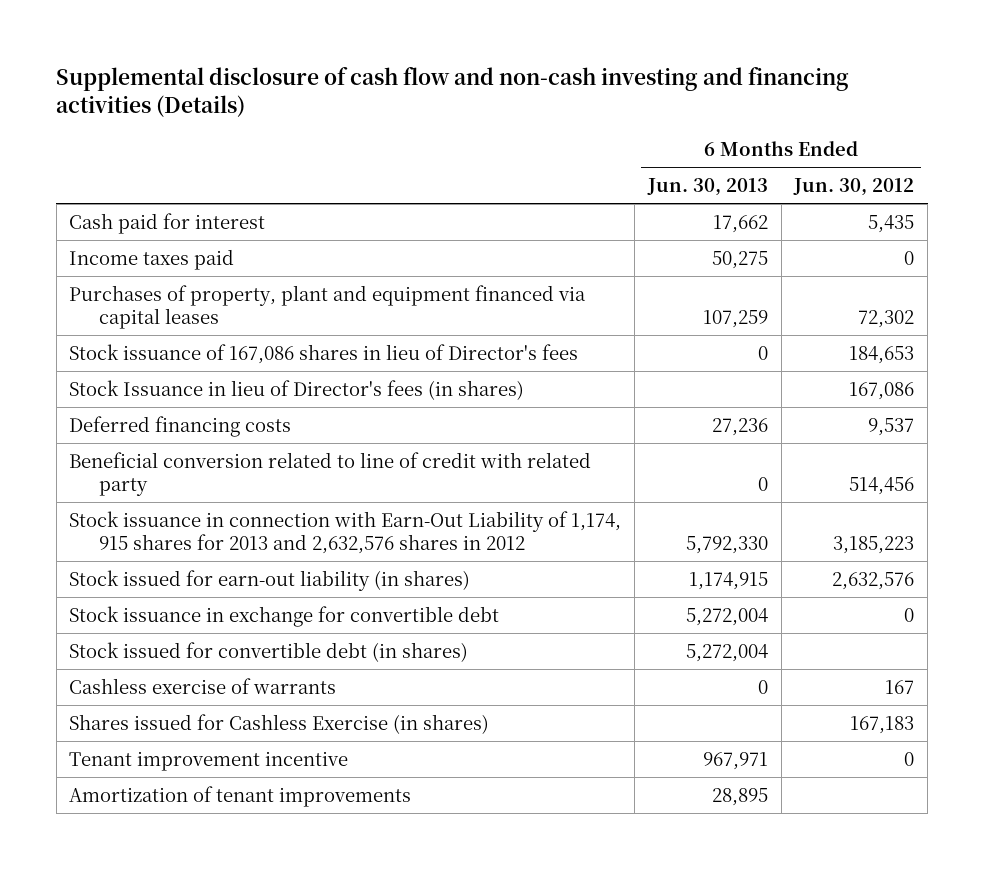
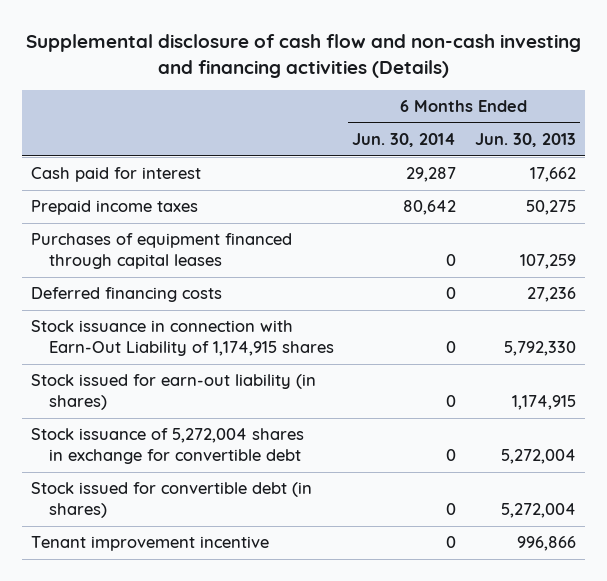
- | 6 Months Ended Jun. 30, 2013 | 6 Months Ended Jun. 30, 2012
+ | 6 Months Ended Jun. 30, 2014 | 6 Months Ended Jun. 30, 2013
- Income taxes paid | 50,275 | 0
- Purchases of property, plant and equipment financed via capital leases | 107,259 | 72,302
- Stock issuance of 167,086 shares in lieu of Director's fees | 0 | 184,653
- Stock Issuance in lieu of Director's fees (in shares) | | 167,086
+ Prepaid income taxes | 80,642 | 50,275
+ Purchases of equipment financed through capital leases | 0 | 107,259
- Beneficial conversion related to line of credit with related party | 0 | 514,456
- Stock issuance in connection with Earn-Out Liability of 1,174, 915 shares for 2013 and 2,632,576 shares in 2012 | 5,792,330 | 3,185,223
+ Stock issuance in connection with Earn-Out Liability of 1,174,915 shares | 0 | 5,792,330
- Stock issuance in exchange for convertible debt | 5,272,004 | 0
+ Stock issuance of 5,272,004 shares in exchange for convertible debt | 0 | 5,272,004
- Cashless exercise of warrants | 0 | 167
- Shares issued for Cashless Exercise (in shares) | | 167,183
- Tenant improvement incentive | 967,971 | 0
- Amortization of tenant improvements | 28,895 |
+ Tenant improvement incentive | 0 | 996,866

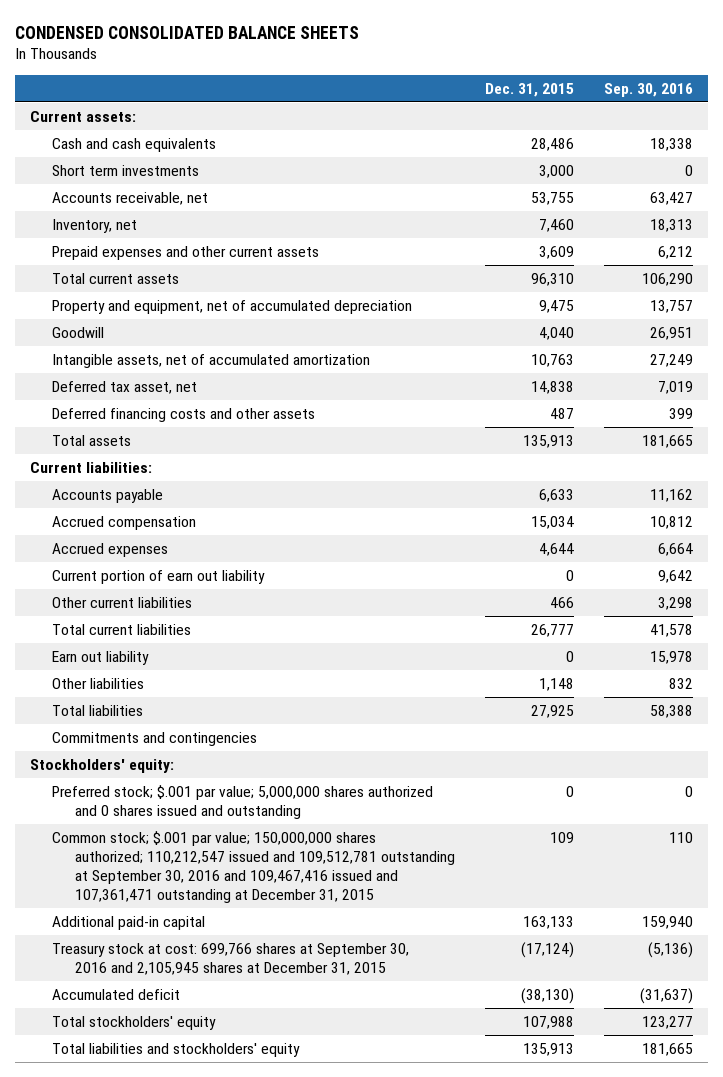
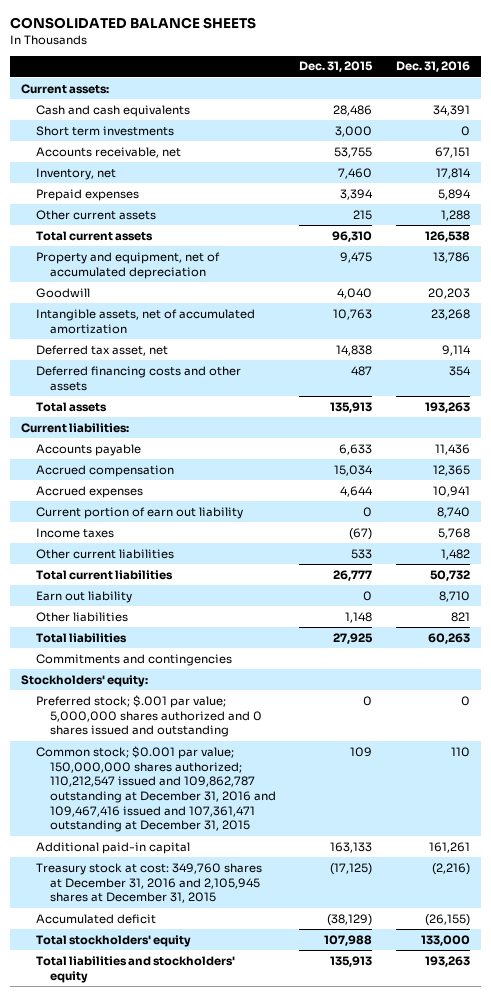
- CONDENSED CONSOLIDATED BALANCE SHEETS
+ CONSOLIDATED BALANCE SHEETS
- | Dec. 31, 2015 | Sep. 30, 2016
+ | Dec. 31, 2015 | Dec. 31, 2016
- Prepaid expenses and other current assets | 3,609 | 6,212
+ Prepaid expenses | 3,394 | 5,894
+ Other current assets | 215 | 1,288
- Other current liabilities | 466 | 3,298
+ Income taxes | (67) | 5,768
+ Other current liabilities | 533 | 1,482
- Common stock; $.001 par value; 150,000,000 shares authorized; 110,212,547 issued and 109,512,781 outstanding at September 30, 2016 and 109,467,416 issued and 107,361,471 outstanding at December 31, 2015 | 109 | 110
+ Common stock; $0.001 par value; 150,000,000 shares authorized; 110,212,547 issued and 109,862,787 outstanding at December 31, 2016 and 109,467,416 issued and 107,361,471 outstanding at December 31, 2015 | 109 | 110
- Treasury stock at cost: 699,766 shares at September 30, 2016 and 2,105,945 shares at December 31, 2015 | (17,124) | (5,136)
- Accumulated deficit | (38,130) | (31,637)
+ Treasury stock at cost: 349,760 shares at December 31, 2016 and 2,105,945 shares at December 31, 2015 | (17,125) | (2,216)
+ Accumulated deficit | (38,129) | (26,155)

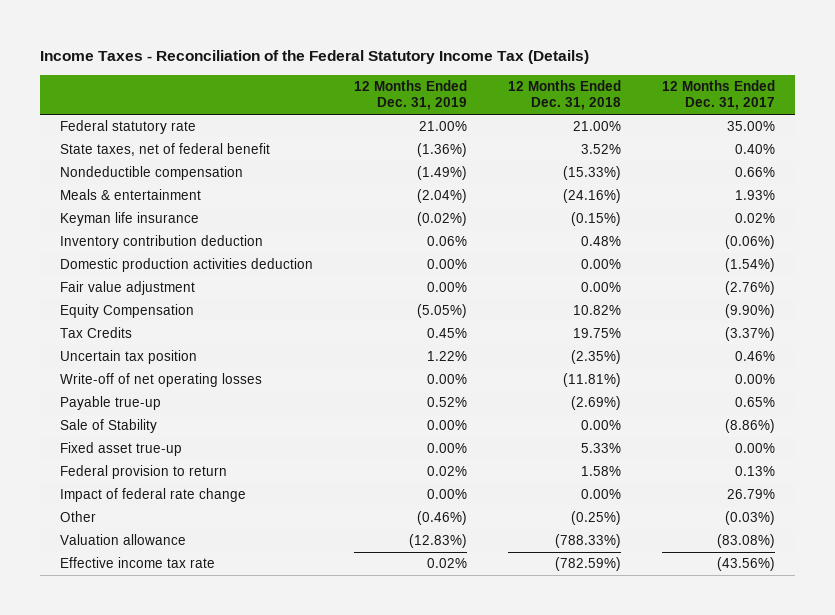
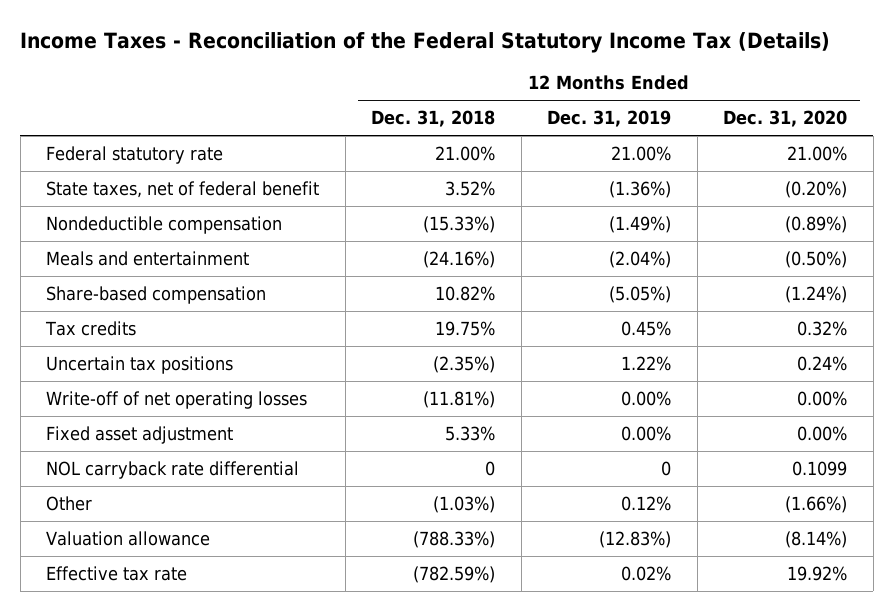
- | 12 Months Ended Dec. 31, 2019 | 12 Months Ended Dec. 31, 2018 | 12 Months Ended Dec. 31, 2017
+ | 12 Months Ended Dec. 31, 2018 | 12 Months Ended Dec. 31, 2019 | 12 Months Ended Dec. 31, 2020
- Meals & entertainment | (2.04%) | (24.16%) | 1.93%
- Keyman life insurance | (0.02%) | (0.15%) | 0.02%
- Inventory contribution deduction | 0.06% | 0.48% | (0.06%)
- Domestic production activities deduction | 0.00% | 0.00% | (1.54%)
- Fair value adjustment | 0.00% | 0.00% | (2.76%)
- Equity Compensation | (5.05%) | 10.82% | (9.90%)
- Tax Credits | 0.45% | 19.75% | (3.37%)
- Uncertain tax position | 1.22% | (2.35%) | 0.46%
+ Meals and entertainment | (24.16%) | (2.04%) | (0.50%)
+ Share-based compensation | 10.82% | (5.05%) | (1.24%)
+ Tax credits | 19.75% | 0.45% | 0.32%
+ Uncertain tax positions | (2.35%) | 1.22% | 0.24%
- Payable true-up | 0.52% | (2.69%) | 0.65%
- Sale of Stability | 0.00% | 0.00% | (8.86%)
- Fixed asset true-up | 0.00% | 5.33% | 0.00%
- Federal provision to return | 0.02% | 1.58% | 0.13%
- Impact of federal rate change | 0.00% | 0.00% | 26.79%
- Other | (0.46%) | (0.25%) | (0.03%)
+ Fixed asset adjustment | 5.33% | 0.00% | 0.00%
+ NOL carryback rate differential | 0 | 0 | 0.1099
+ Other | (1.03%) | 0.12% | (1.66%)
- Effective income tax rate | 0.02% | (782.59%) | (43.56%)
+ Effective tax rate | (782.59%) | 0.02% | 19.92%

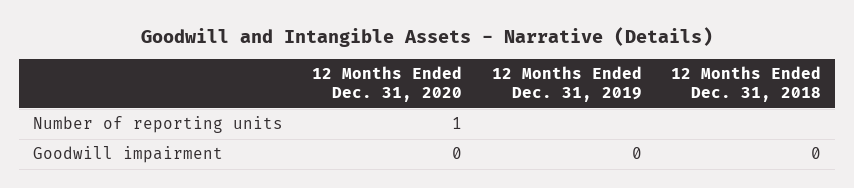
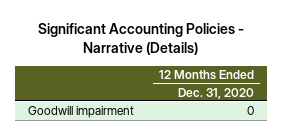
- Goodwill and Intangible Assets - Narrative (Details)
+ Significant Accounting Policies - Narrative (Details)
- | 12 Months Ended Dec. 31, 2020 | 12 Months Ended Dec. 31, 2019 | 12 Months Ended Dec. 31, 2018
+ | 12 Months Ended Dec. 31, 2020
- Number of reporting units | 1 | |

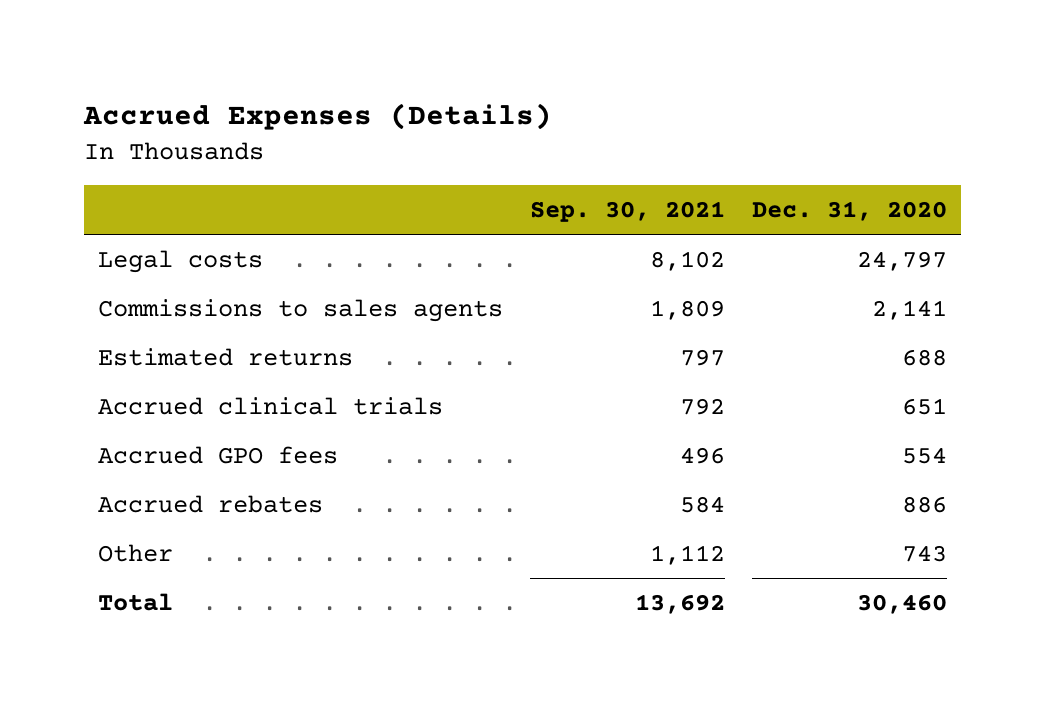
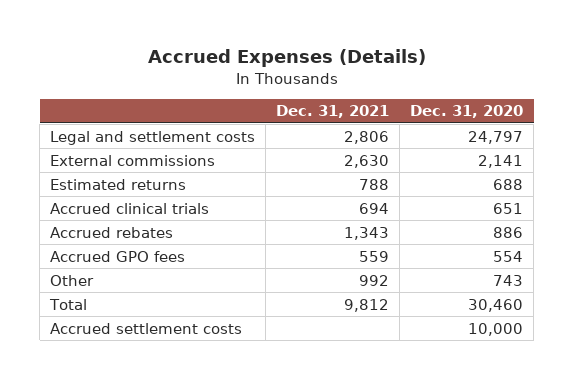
- | Sep. 30, 2021 | Dec. 31, 2020
+ | Dec. 31, 2021 | Dec. 31, 2020
- Legal costs | 8,102 | 24,797
- Commissions to sales agents | 1,809 | 2,141
+ Legal and settlement costs | 2,806 | 24,797
+ External commissions | 2,630 | 2,141
moved down: Accrued GPO fees | 559 | 554
+ Accrued settlement costs | | 10,000

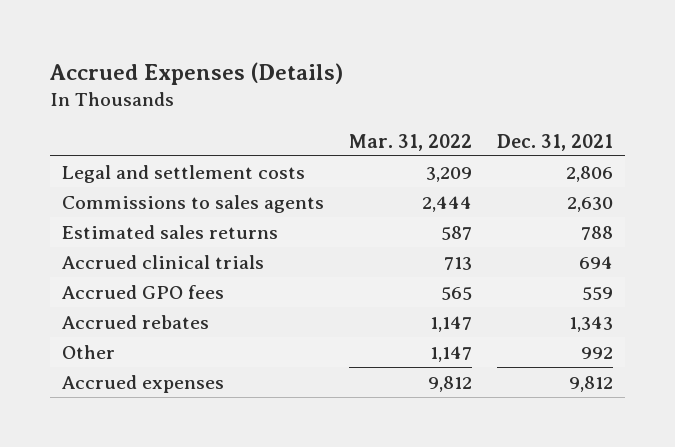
- | Dec. 31, 2021 | Dec. 31, 2020
+ | Mar. 31, 2022 | Dec. 31, 2021
- External commissions | 2,630 | 2,141
- Estimated returns | 788 | 688
+ Commissions to sales agents | 2,444 | 2,630
+ Estimated sales returns | 587 | 788
moved down: Accrued rebates | 1,147 | 1,343
- Total | 9,812 | 30,460
- Accrued settlement costs | | 10,000
+ Accrued expenses | 9,812 | 9,812

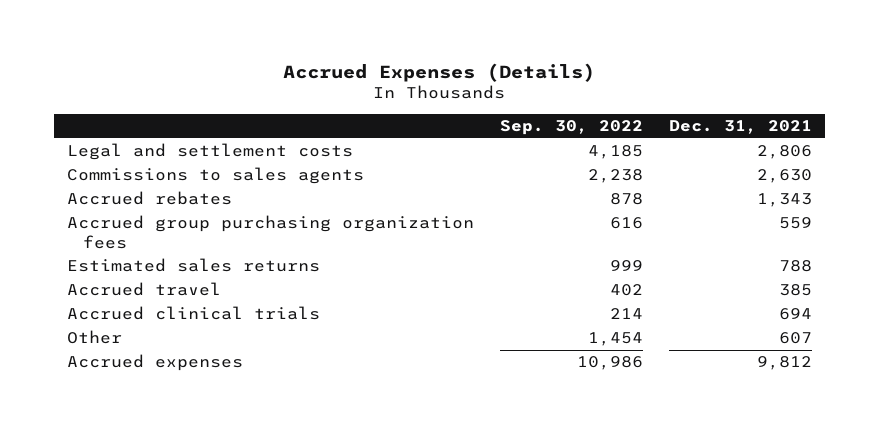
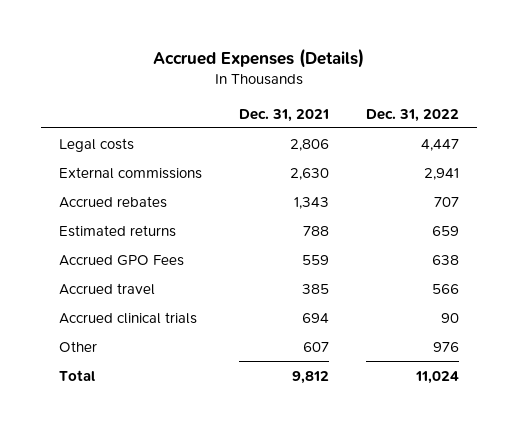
- | Sep. 30, 2022 | Dec. 31, 2021
+ | Dec. 31, 2021 | Dec. 31, 2022
- Legal and settlement costs | 4,185 | 2,806
- Commissions to sales agents | 2,238 | 2,630
+ Legal costs | 2,806 | 4,447
+ External commissions | 2,630 | 2,941
- Accrued group purchasing organization fees | 616 | 559
- Estimated sales returns | 999 | 788
+ Estimated returns | 788 | 659
+ Accrued GPO Fees | 559 | 638
- Accrued expenses | 10,986 | 9,812
+ Total | 9,812 | 11,024

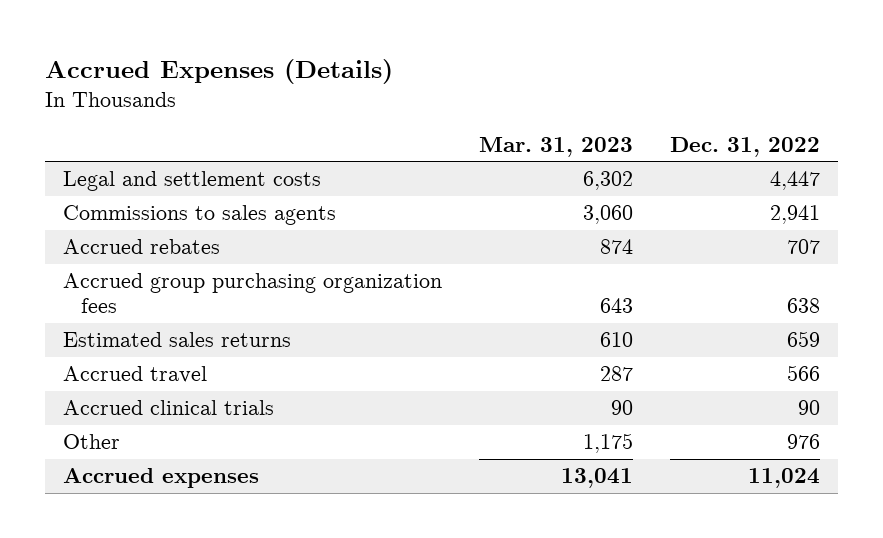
- | Dec. 31, 2021 | Dec. 31, 2022
+ | Mar. 31, 2023 | Dec. 31, 2022
- Legal costs | 2,806 | 4,447
- External commissions | 2,630 | 2,941
+ Legal and settlement costs | 6,302 | 4,447
+ Commissions to sales agents | 3,060 | 2,941
- Estimated returns | 788 | 659
- Accrued GPO Fees | 559 | 638
+ Accrued group purchasing organization fees | 643 | 638
+ Estimated sales returns | 610 | 659
- Total | 9,812 | 11,024
+ Accrued expenses | 13,041 | 11,024

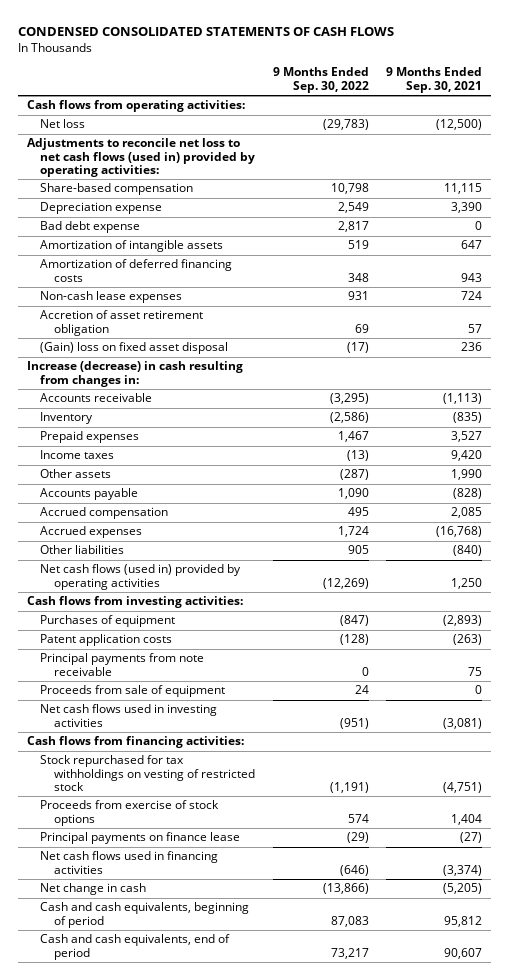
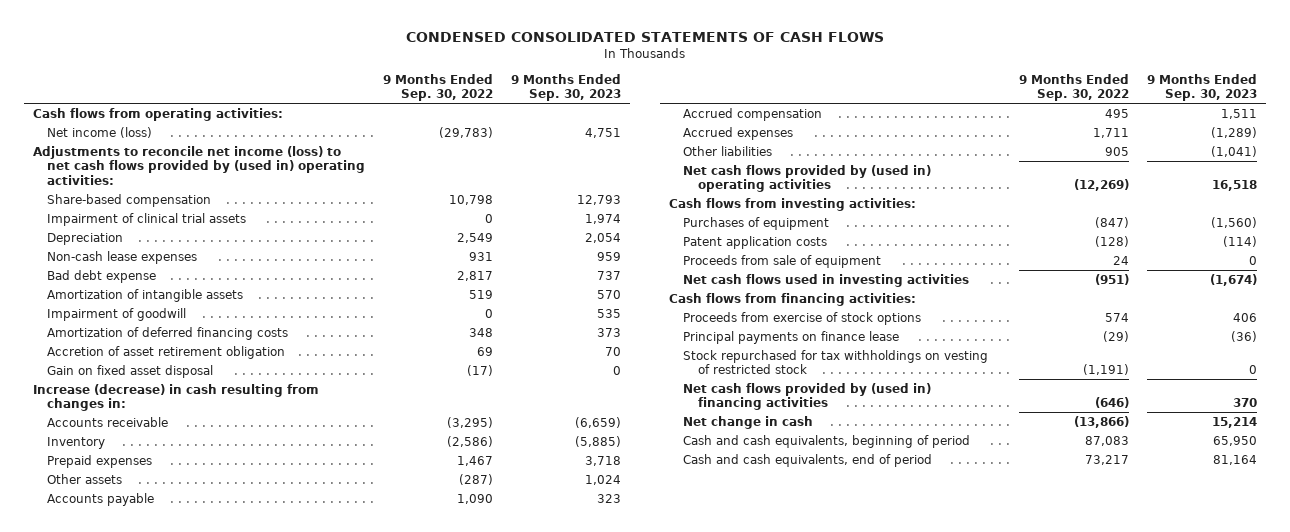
- | 9 Months Ended Sep. 30, 2022 | 9 Months Ended Sep. 30, 2021
+ | 9 Months Ended Sep. 30, 2022 | 9 Months Ended Sep. 30, 2023
- Net loss | (29,783) | (12,500)
- Adjustments to reconcile net loss to net cash flows (used in) provided by operating activities:
+ Net income (loss) | (29,783) | 4,751
+ Adjustments to reconcile net income (loss) to net cash flows provided by (used in) operating activities:
- Depreciation expense | 2,549 | 3,390
+ Impairment of clinical trial assets | 0 | 1,974
+ Depreciation | 2,549 | 2,054
moved up: Non-cash lease expenses | 931 | 959
+ Impairment of goodwill | 0 | 535
- (Gain) loss on fixed asset disposal | (17) | 236
+ Gain on fixed asset disposal | (17) | 0
- Income taxes | (13) | 9,420
- Accrued expenses | 1,724 | (16,768)
+ Accrued expenses | 1,711 | (1,289)
- Net cash flows (used in) provided by operating activities | (12,269) | 1,250
+ Net cash flows provided by (used in) operating activities | (12,269) | 16,518
- Principal payments from note receivable | 0 | 75
- Net cash flows used in financing activities | (646) | (3,374)
moved down: Stock repurchased for tax withholdings on vesting of restricted stock | (1,191) | 0
+ Net cash flows provided by (used in) financing activities | (646) | 370

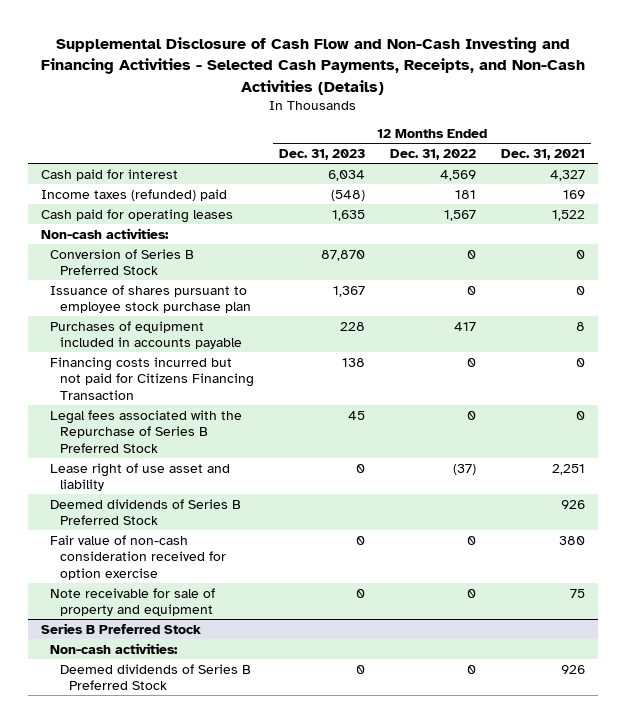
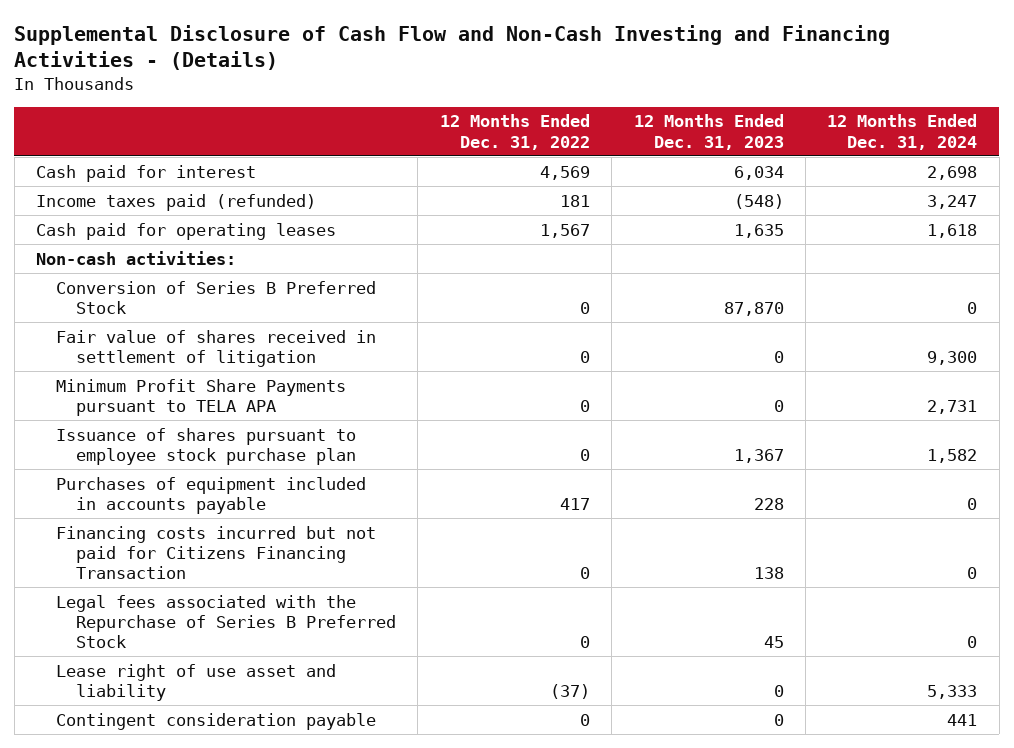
- Supplemental Disclosure of Cash Flow and Non-Cash Investing and Financing Activities - Selected Cash Payments, Receipts, and Non-Cash Activities (Details)
+ Supplemental Disclosure of Cash Flow and Non-Cash Investing and Financing Activities - (Details)
- | 12 Months Ended Dec. 31, 2023 | 12 Months Ended Dec. 31, 2022 | 12 Months Ended Dec. 31, 2021
+ | 12 Months Ended Dec. 31, 2022 | 12 Months Ended Dec. 31, 2023 | 12 Months Ended Dec. 31, 2024
- Income taxes (refunded) paid | (548) | 181 | 169
+ Income taxes paid (refunded) | 181 | (548) | 3,247
+ Fair value of shares received in settlement of litigation | 0 | 0 | 9,300
+ Minimum Profit Share Payments pursuant to TELA APA | 0 | 0 | 2,731
- Deemed dividends of Series B Preferred Stock | | | 926
- Fair value of non-cash consideration received for option exercise | 0 | 0 | 380
- Note receivable for sale of property and equipment | 0 | 0 | 75
- Series B Preferred Stock
- Non-cash activities:
- Deemed dividends of Series B Preferred Stock | 0 | 0 | 926
+ Contingent consideration payable | 0 | 0 | 441

